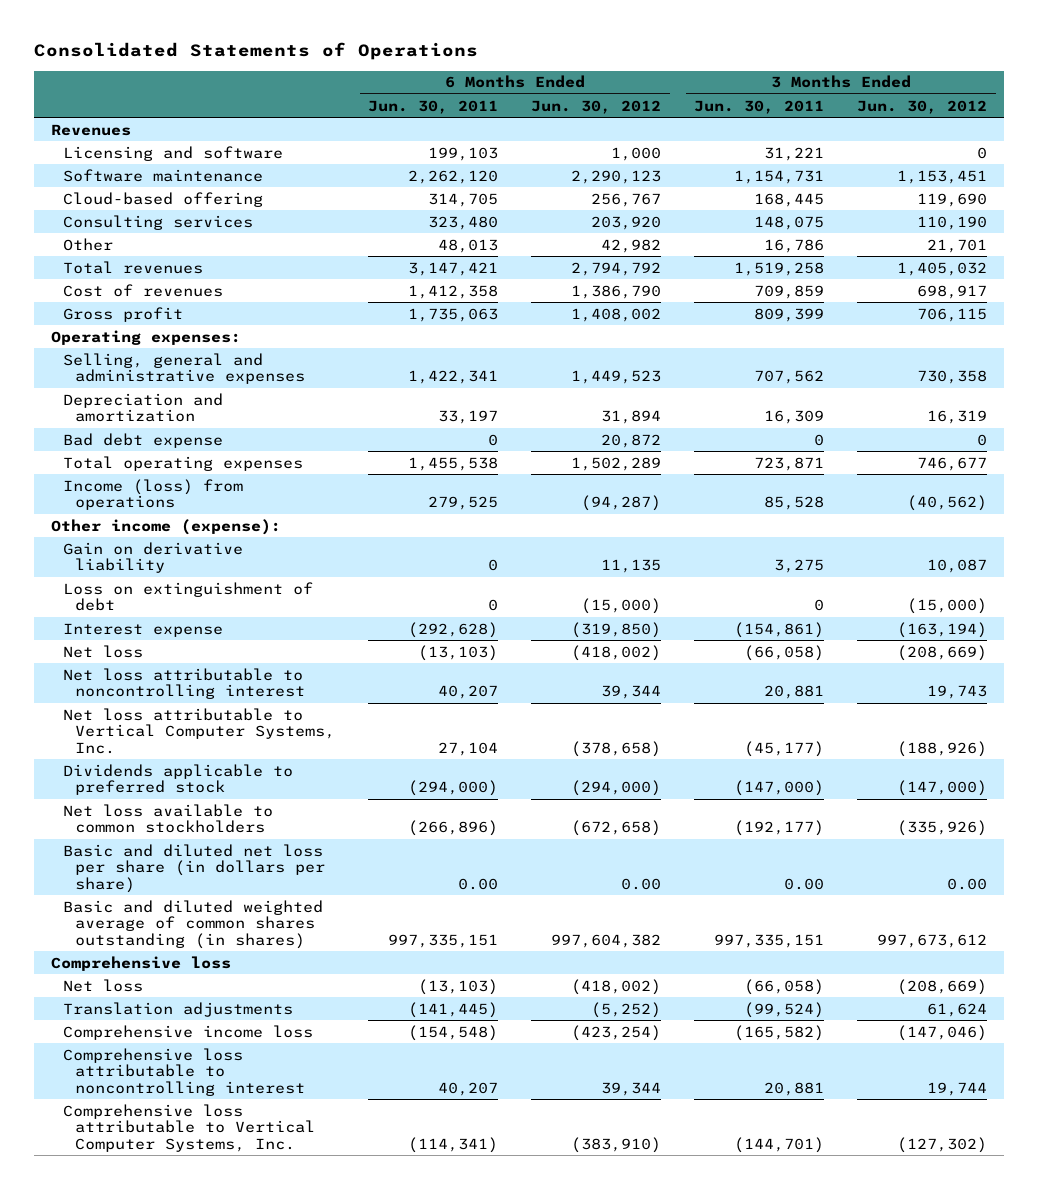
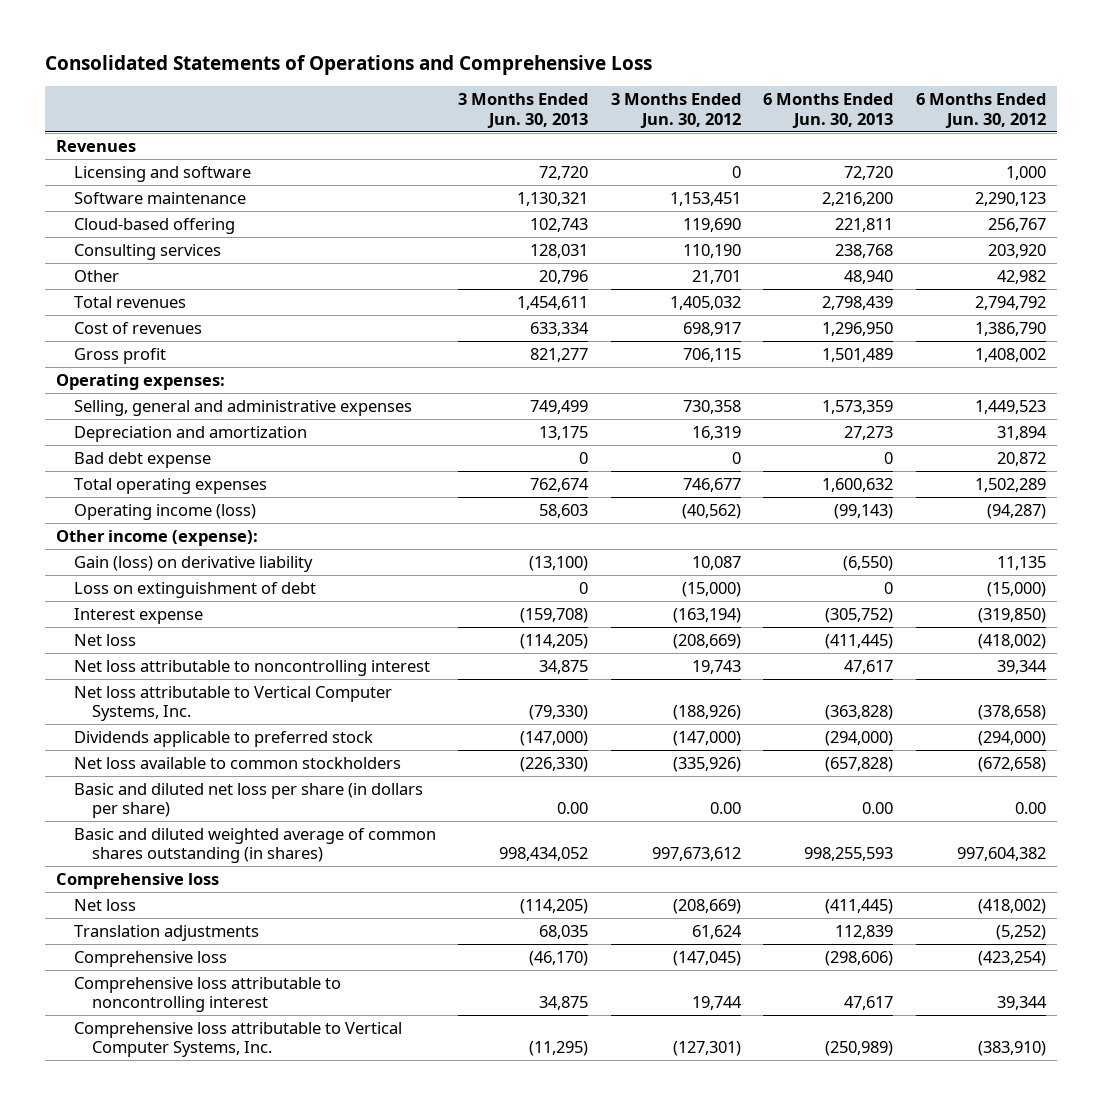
- Consolidated Statements of Operations
+ Consolidated Statements of Operations and Comprehensive Loss
- | 6 Months Ended Jun. 30, 2011 | 6 Months Ended Jun. 30, 2012 | 3 Months Ended Jun. 30, 2011 | 3 Months Ended Jun. 30, 2012
+ | 3 Months Ended Jun. 30, 2013 | 3 Months Ended Jun. 30, 2012 | 6 Months Ended Jun. 30, 2013 | 6 Months Ended Jun. 30, 2012
- Income (loss) from operations | 279,525 | (94,287) | 85,528 | (40,562)
+ Operating income (loss) | 58,603 | (40,562) | (99,143) | (94,287)
- Gain on derivative liability | 0 | 11,135 | 3,275 | 10,087
+ Gain (loss) on derivative liability | (13,100) | 10,087 | (6,550) | 11,135
- Comprehensive income loss | (154,548) | (423,254) | (165,582) | (147,046)
+ Comprehensive loss | (46,170) | (147,045) | (298,606) | (423,254)
- Comprehensive loss attributable to Vertical Computer Systems, Inc. | (114,341) | (383,910) | (144,701) | (127,302)
+ Comprehensive loss attributable to Vertical Computer Systems, Inc. | (11,295) | (127,301) | (250,989) | (383,910)

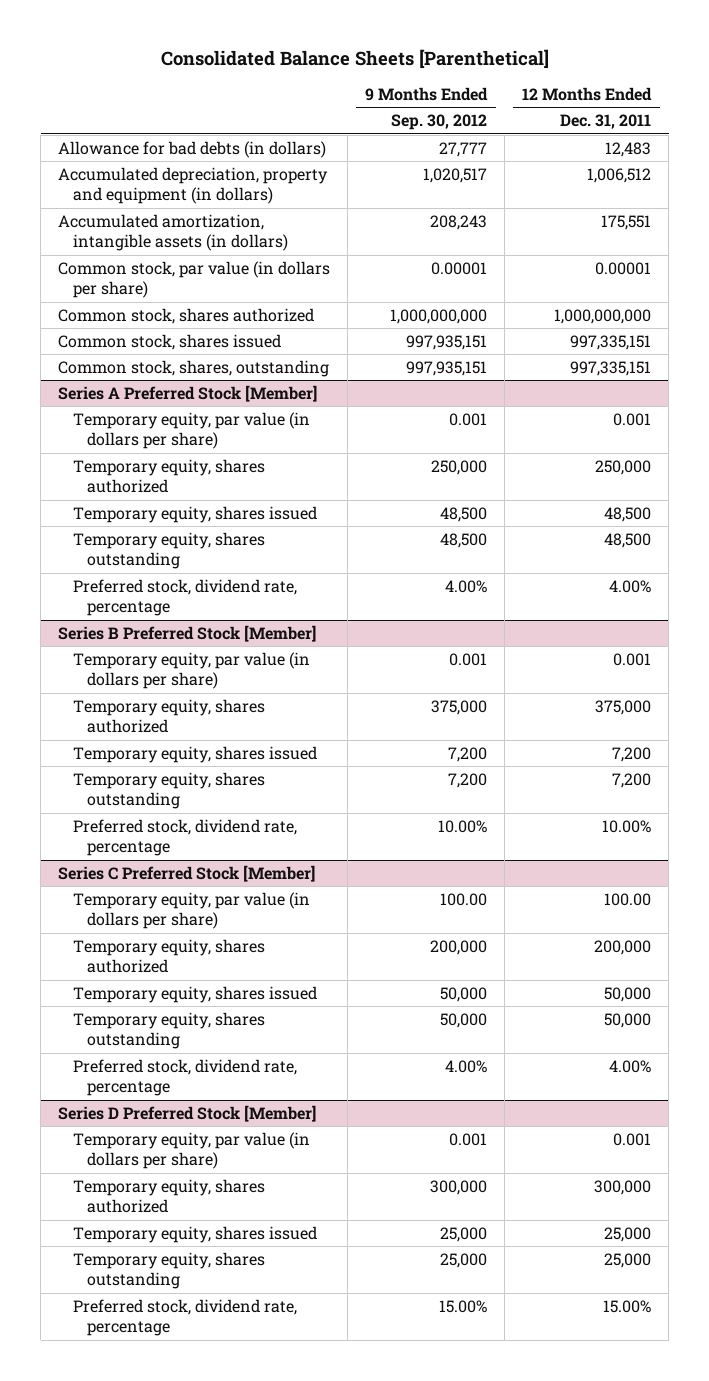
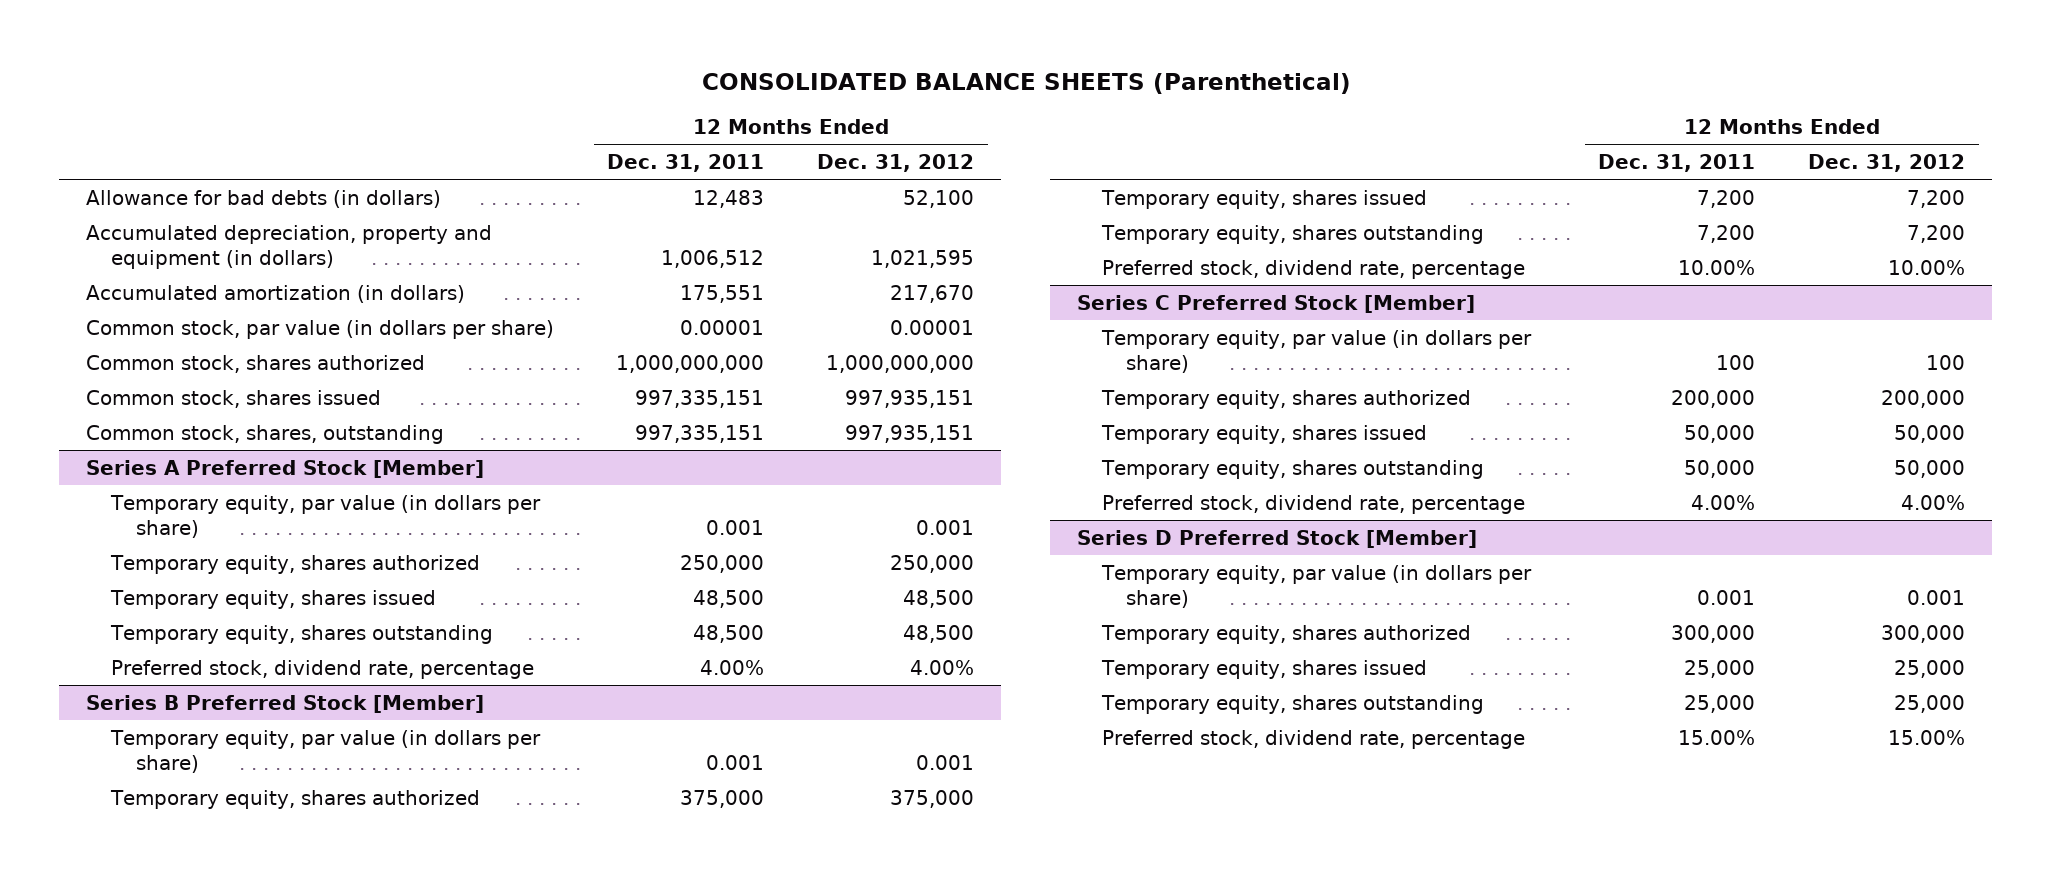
- Consolidated Balance Sheets [Parenthetical]
+ CONSOLIDATED BALANCE SHEETS (Parenthetical)
- | 9 Months Ended Sep. 30, 2012 | 12 Months Ended Dec. 31, 2011
+ | 12 Months Ended Dec. 31, 2011 | 12 Months Ended Dec. 31, 2012
- Accumulated amortization, intangible assets (in dollars) | 208,243 | 175,551
+ Accumulated amortization (in dollars) | 175,551 | 217,670
@ Series C Preferred Stock [Member]
- Temporary equity, par value (in dollars per share) | 100.00 | 100.00
+ Temporary equity, par value (in dollars per share) | 100 | 100

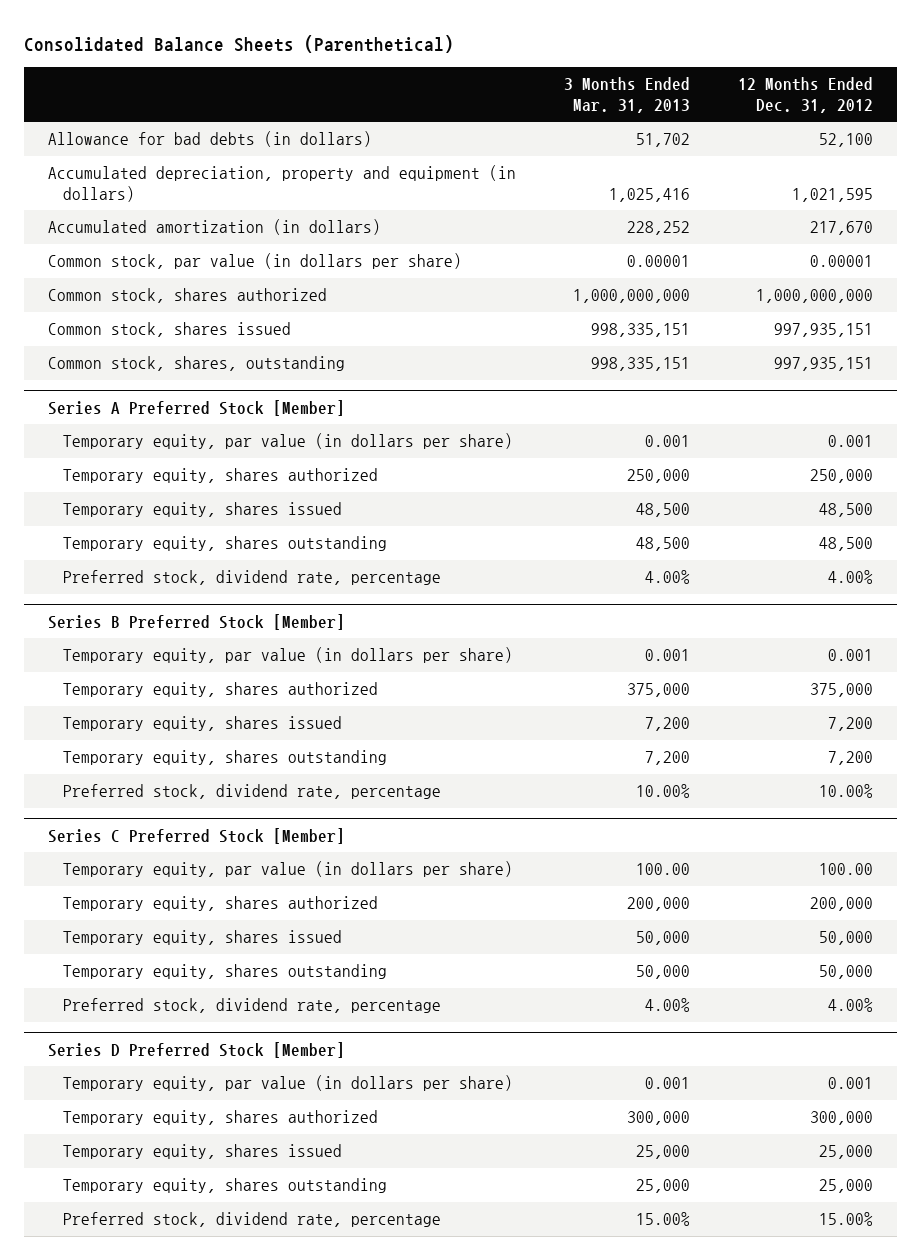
- CONSOLIDATED BALANCE SHEETS (Parenthetical)
+ Consolidated Balance Sheets (Parenthetical)
- | 12 Months Ended Dec. 31, 2011 | 12 Months Ended Dec. 31, 2012
+ | 3 Months Ended Mar. 31, 2013 | 12 Months Ended Dec. 31, 2012
@ Series C Preferred Stock [Member]
- Temporary equity, par value (in dollars per share) | 100 | 100
+ Temporary equity, par value (in dollars per share) | 100.00 | 100.00

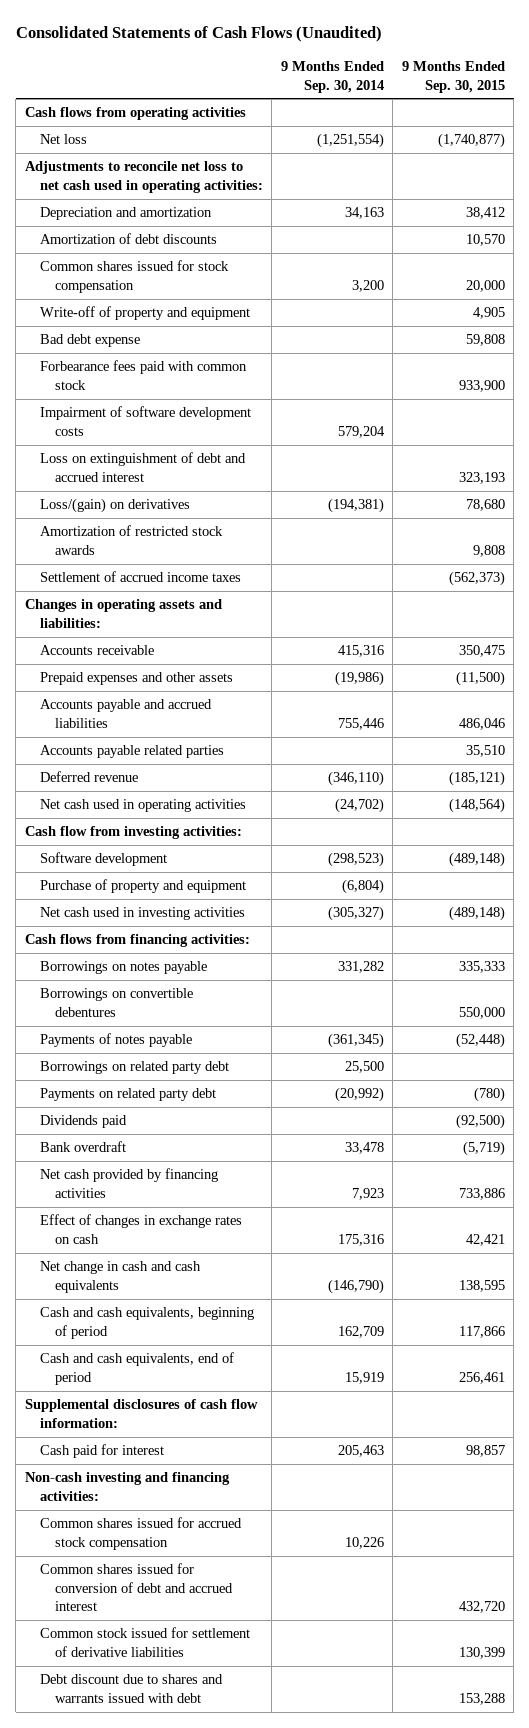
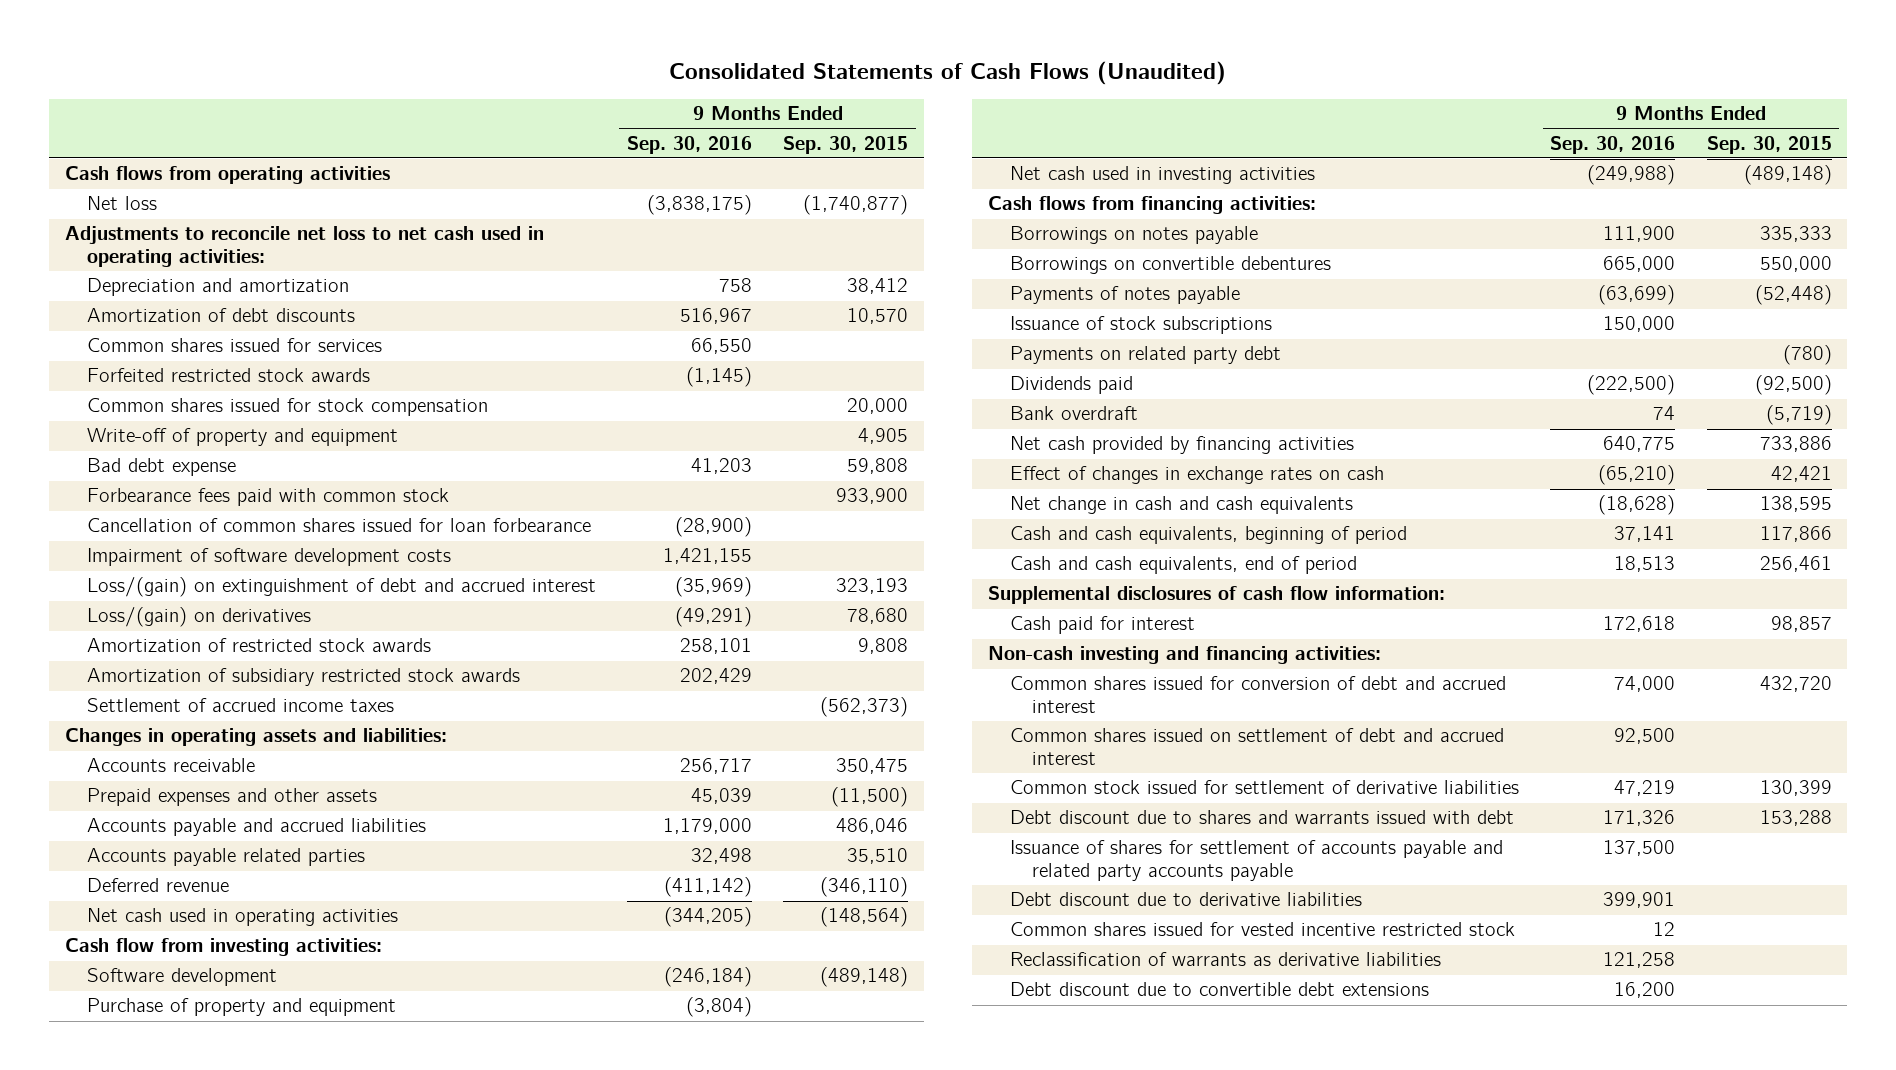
- | 9 Months Ended Sep. 30, 2014 | 9 Months Ended Sep. 30, 2015
+ | 9 Months Ended Sep. 30, 2016 | 9 Months Ended Sep. 30, 2015
+ Common shares issued for services | 66,550 |
+ Forfeited restricted stock awards | (1,145) |
+ Cancellation of common shares issued for loan forbearance | (28,900) |
- Loss on extinguishment of debt and accrued interest | | 323,193
+ Loss/(gain) on extinguishment of debt and accrued interest | (35,969) | 323,193
+ Amortization of subsidiary restricted stock awards | 202,429 |
- Deferred revenue | (346,110) | (185,121)
+ Deferred revenue | (411,142) | (346,110)
- Borrowings on related party debt | 25,500 |
+ Issuance of stock subscriptions | 150,000 |
- Common shares issued for accrued stock compensation | 10,226 |
+ Common shares issued on settlement of debt and accrued interest | 92,500 |
+ Issuance of shares for settlement of accounts payable and related party accounts payable | 137,500 |
+ Debt discount due to derivative liabilities | 399,901 |
+ Common shares issued for vested incentive restricted stock | 12 |
+ Reclassification of warrants as derivative liabilities | 121,258 |
+ Debt discount due to convertible debt extensions | 16,200 |

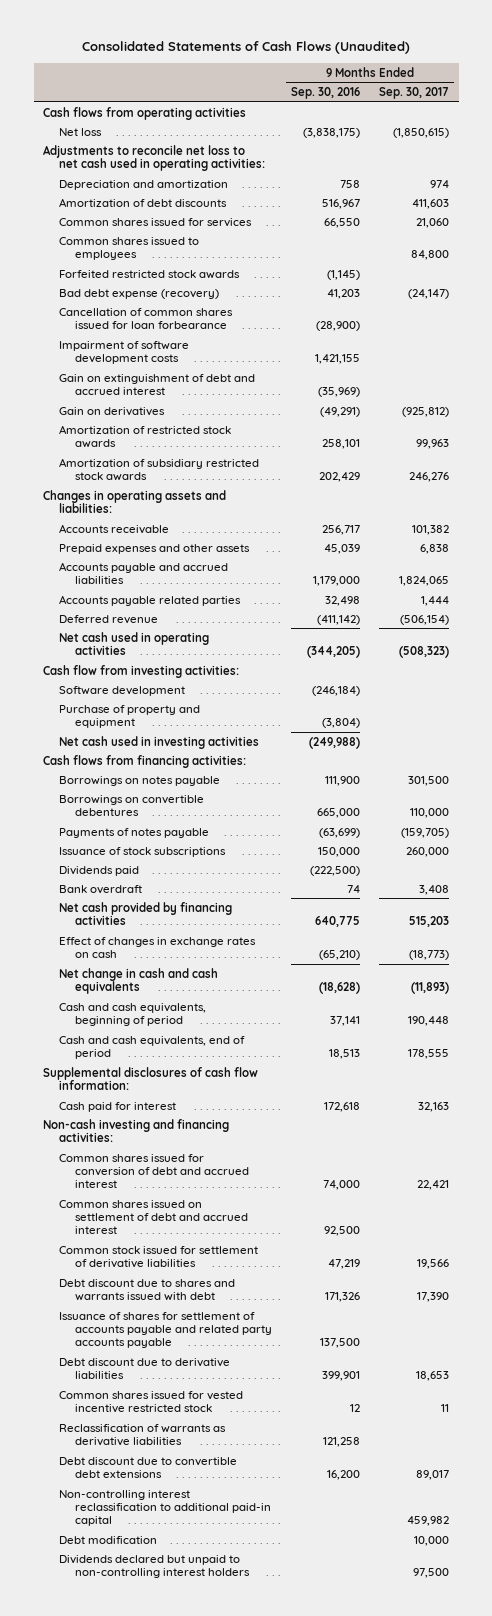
- | 9 Months Ended Sep. 30, 2016 | 9 Months Ended Sep. 30, 2015
+ | 9 Months Ended Sep. 30, 2016 | 9 Months Ended Sep. 30, 2017
+ Common shares issued to employees | | 84,800
- Common shares issued for stock compensation | | 20,000
- Write-off of property and equipment | | 4,905
- Bad debt expense | 41,203 | 59,808
- Forbearance fees paid with common stock | | 933,900
+ Bad debt expense (recovery) | 41,203 | (24,147)
- Loss/(gain) on extinguishment of debt and accrued interest | (35,969) | 323,193
- Loss/(gain) on derivatives | (49,291) | 78,680
+ Gain on extinguishment of debt and accrued interest | (35,969) |
+ Gain on derivatives | (49,291) | (925,812)
- Settlement of accrued income taxes | | (562,373)
- Payments on related party debt | | (780)
+ Non-controlling interest reclassification to additional paid-in capital | | 459,982
+ Debt modification | | 10,000
+ Dividends declared but unpaid to non-controlling interest holders | | 97,500

